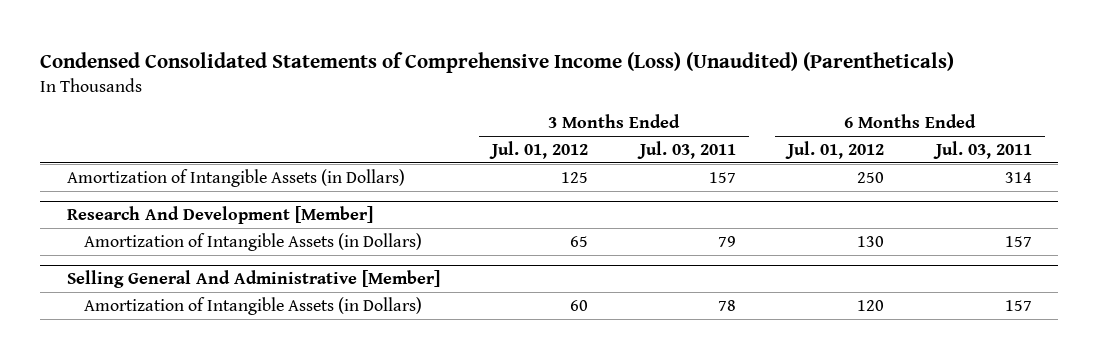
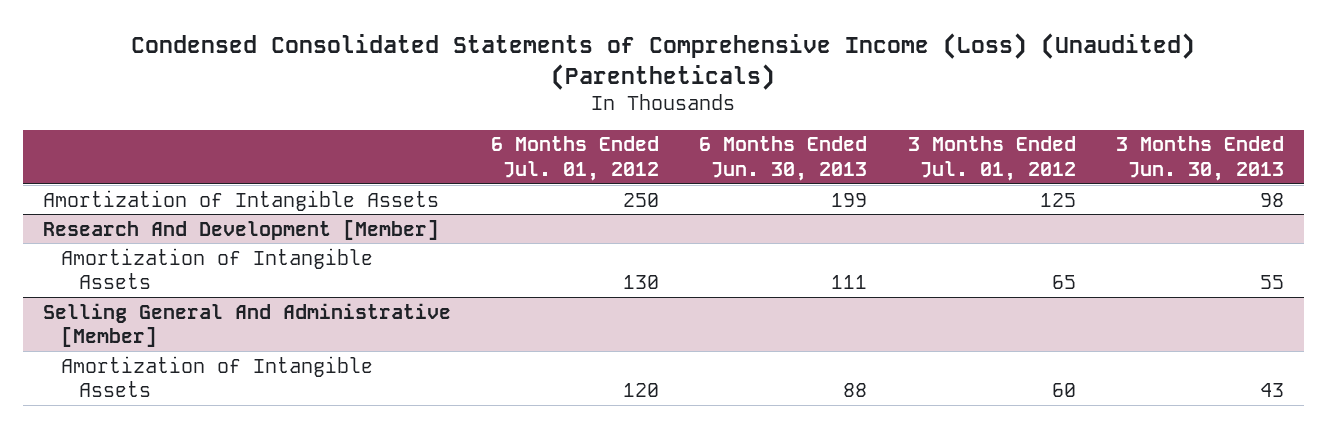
- | 3 Months Ended Jul. 01, 2012 | 3 Months Ended Jul. 03, 2011 | 6 Months Ended Jul. 01, 2012 | 6 Months Ended Jul. 03, 2011
+ | 6 Months Ended Jul. 01, 2012 | 6 Months Ended Jun. 30, 2013 | 3 Months Ended Jul. 01, 2012 | 3 Months Ended Jun. 30, 2013
- Amortization of Intangible Assets (in Dollars) | 125 | 157 | 250 | 314
+ Amortization of Intangible Assets | 250 | 199 | 125 | 98
@ Research And Development [Member]
- Amortization of Intangible Assets (in Dollars) | 65 | 79 | 130 | 157
+ Amortization of Intangible Assets | 130 | 111 | 65 | 55
@ Selling General And Administrative [Member]
- Amortization of Intangible Assets (in Dollars) | 60 | 78 | 120 | 157
+ Amortization of Intangible Assets | 120 | 88 | 60 | 43

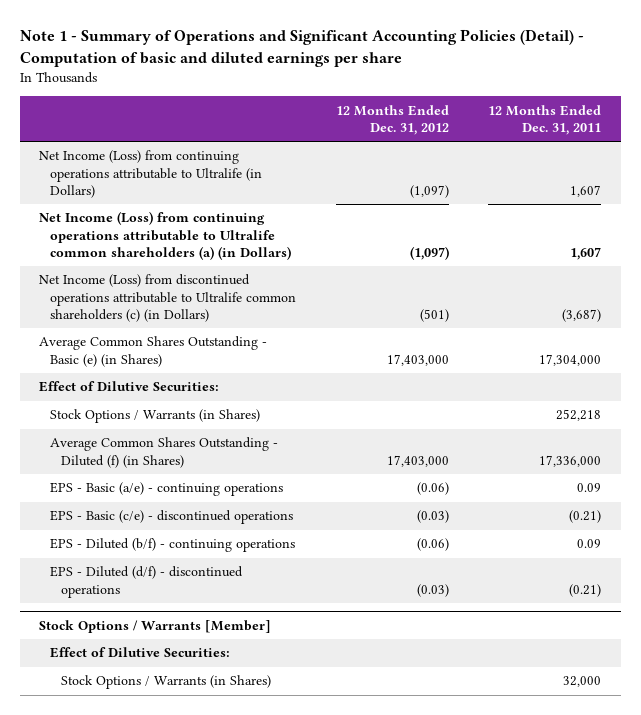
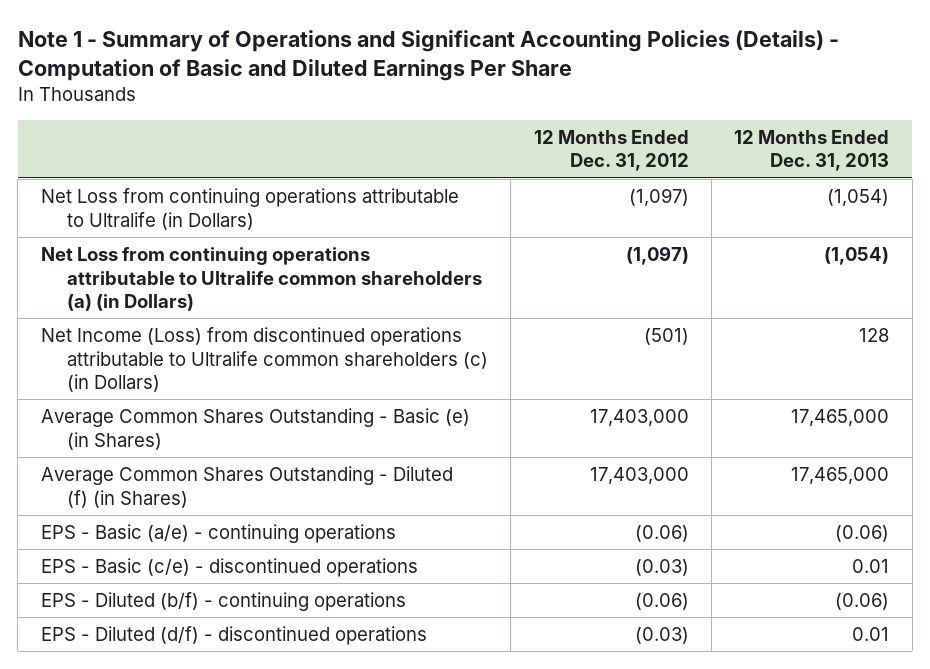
- Note 1 - Summary of Operations and Significant Accounting Policies (Detail) - Computation of basic and diluted earnings per share
+ Note 1 - Summary of Operations and Significant Accounting Policies (Details) - Computation of Basic and Diluted Earnings Per Share
- | 12 Months Ended Dec. 31, 2012 | 12 Months Ended Dec. 31, 2011
+ | 12 Months Ended Dec. 31, 2012 | 12 Months Ended Dec. 31, 2013
- Net Income (Loss) from continuing operations attributable to Ultralife (in Dollars) | (1,097) | 1,607
- Net Income (Loss) from continuing operations attributable to Ultralife common shareholders (a) (in Dollars) | (1,097) | 1,607
+ Net Loss from continuing operations attributable to Ultralife (in Dollars) | (1,097) | (1,054)
+ Net Loss from continuing operations attributable to Ultralife common shareholders (a) (in Dollars) | (1,097) | (1,054)
- Effect of Dilutive Securities:
- Stock Options / Warrants (in Shares) | | 252,218
- Stock Options / Warrants [Member]
- Effect of Dilutive Securities:
- Stock Options / Warrants (in Shares) | | 32,000

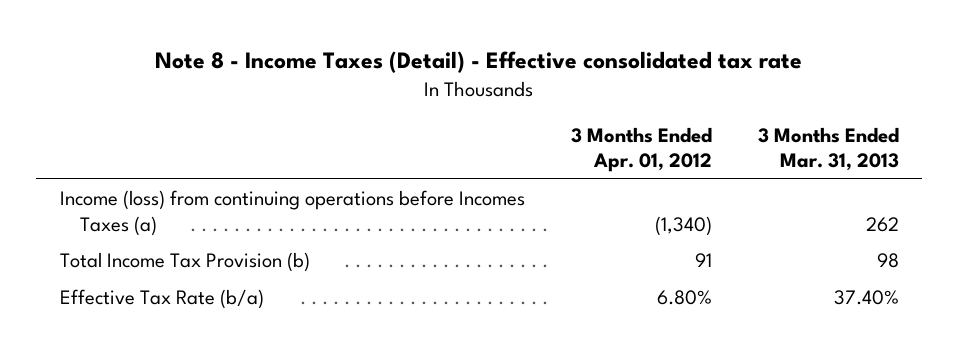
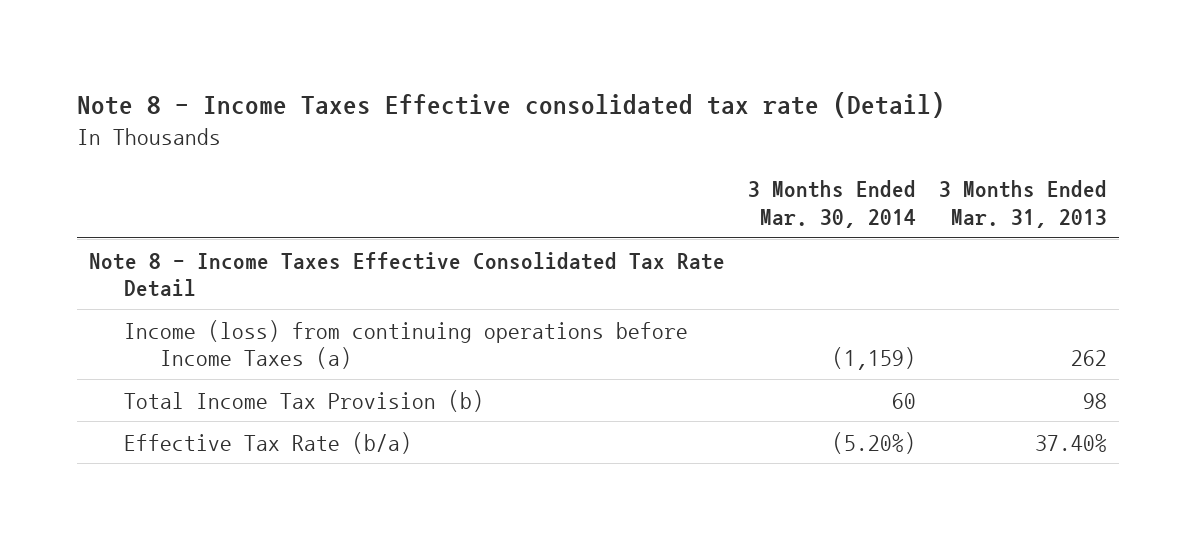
- Note 8 - Income Taxes (Detail) - Effective consolidated tax rate
+ Note 8 - Income Taxes Effective consolidated tax rate (Detail)
- | 3 Months Ended Apr. 01, 2012 | 3 Months Ended Mar. 31, 2013
+ | 3 Months Ended Mar. 30, 2014 | 3 Months Ended Mar. 31, 2013
- Income (loss) from continuing operations before Incomes Taxes (a) | (1,340) | 262
+ Note 8 - Income Taxes Effective Consolidated Tax Rate Detail
+ Income (loss) from continuing operations before Income Taxes (a) | (1,159) | 262

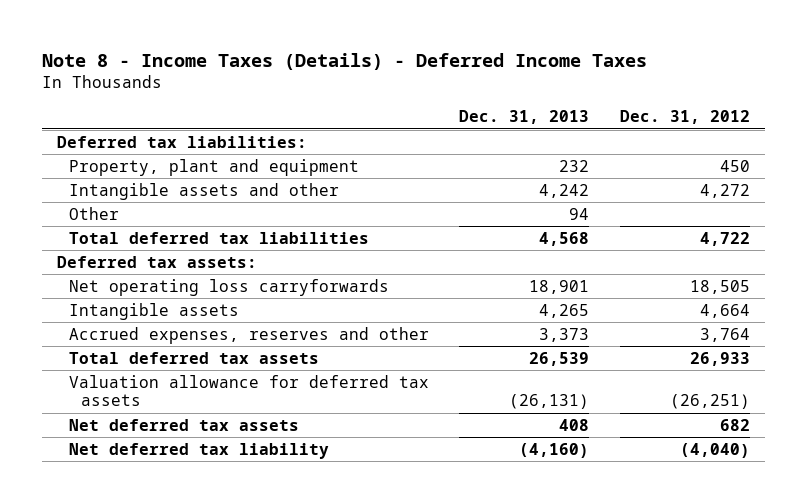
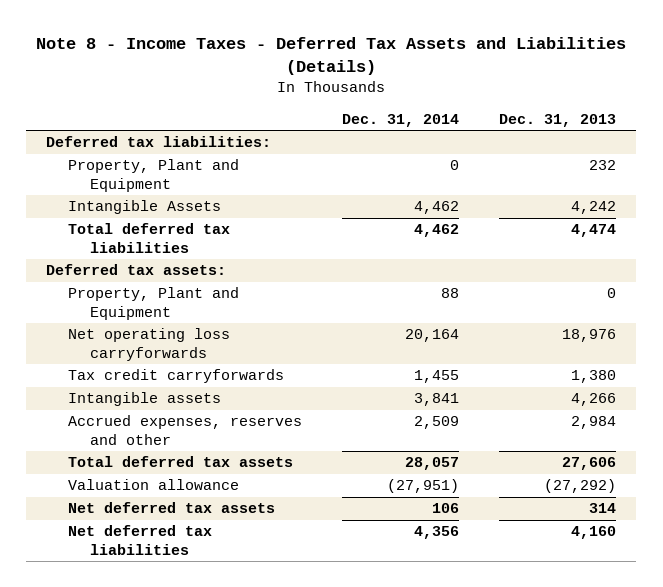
- Note 8 - Income Taxes (Details) - Deferred Income Taxes
+ Note 8 - Income Taxes - Deferred Tax Assets and Liabilities (Details)
- | Dec. 31, 2013 | Dec. 31, 2012
+ | Dec. 31, 2014 | Dec. 31, 2013
- Property, plant and equipment | 232 | 450
- Intangible assets and other | 4,242 | 4,272
- Other | 94 |
- Total deferred tax liabilities | 4,568 | 4,722
+ Property, Plant and Equipment | 0 | 232
+ Intangible Assets | 4,462 | 4,242
+ Total deferred tax liabilities | 4,462 | 4,474
- Net operating loss carryforwards | 18,901 | 18,505
- Intangible assets | 4,265 | 4,664
- Accrued expenses, reserves and other | 3,373 | 3,764
- Total deferred tax assets | 26,539 | 26,933
- Valuation allowance for deferred tax assets | (26,131) | (26,251)
- Net deferred tax assets | 408 | 682
- Net deferred tax liability | (4,160) | (4,040)
+ Property, Plant and Equipment | 88 | 0
+ Net operating loss carryforwards | 20,164 | 18,976
+ Tax credit carryforwards | 1,455 | 1,380
+ Intangible assets | 3,841 | 4,266
+ Accrued expenses, reserves and other | 2,509 | 2,984
+ Total deferred tax assets | 28,057 | 27,606
+ Valuation allowance | (27,951) | (27,292)
+ Net deferred tax assets | 106 | 314
+ Net deferred tax liabilities | 4,356 | 4,160

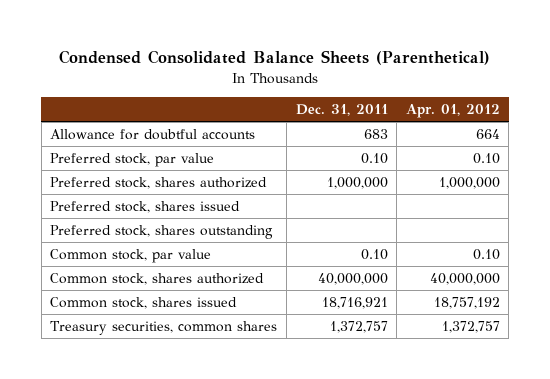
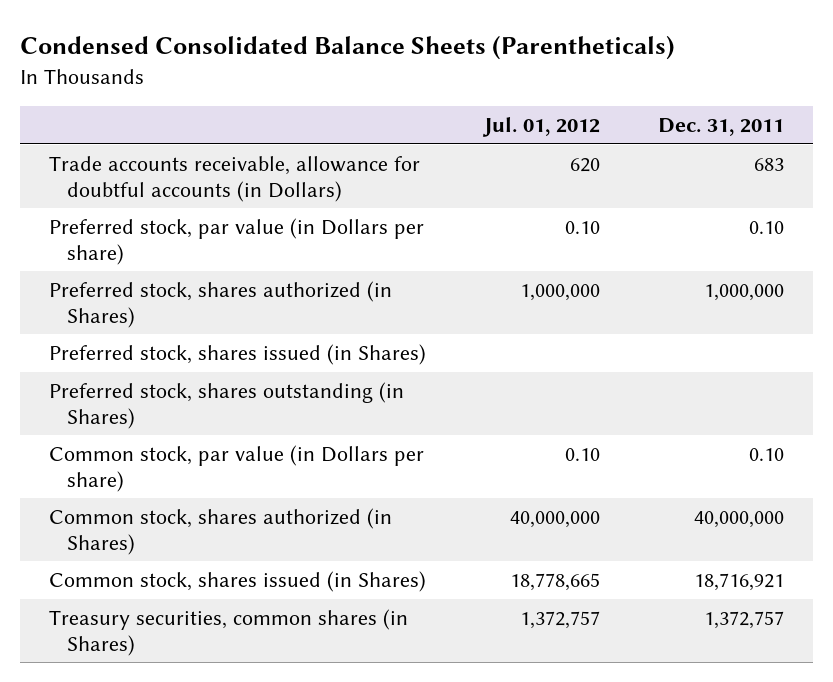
- Condensed Consolidated Balance Sheets (Parenthetical)
+ Condensed Consolidated Balance Sheets (Parentheticals)
- | Dec. 31, 2011 | Apr. 01, 2012
+ | Jul. 01, 2012 | Dec. 31, 2011
- Allowance for doubtful accounts | 683 | 664
- Preferred stock, par value | 0.10 | 0.10
- Preferred stock, shares authorized | 1,000,000 | 1,000,000
- Preferred stock, shares issued
- Preferred stock, shares outstanding
- Common stock, par value | 0.10 | 0.10
- Common stock, shares authorized | 40,000,000 | 40,000,000
- Common stock, shares issued | 18,716,921 | 18,757,192
- Treasury securities, common shares | 1,372,757 | 1,372,757
+ Trade accounts receivable, allowance for doubtful accounts (in Dollars) | 620 | 683
+ Preferred stock, par value (in Dollars per share) | 0.10 | 0.10
+ Preferred stock, shares authorized (in Shares) | 1,000,000 | 1,000,000
+ Preferred stock, shares issued (in Shares)
+ Preferred stock, shares outstanding (in Shares)
+ Common stock, par value (in Dollars per share) | 0.10 | 0.10
+ Common stock, shares authorized (in Shares) | 40,000,000 | 40,000,000
+ Common stock, shares issued (in Shares) | 18,778,665 | 18,716,921
+ Treasury securities, common shares (in Shares) | 1,372,757 | 1,372,757

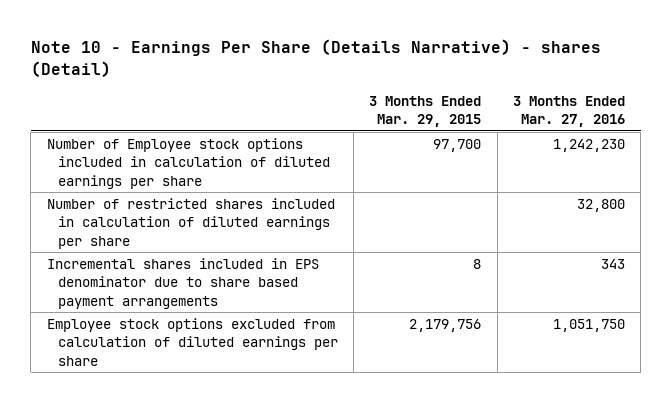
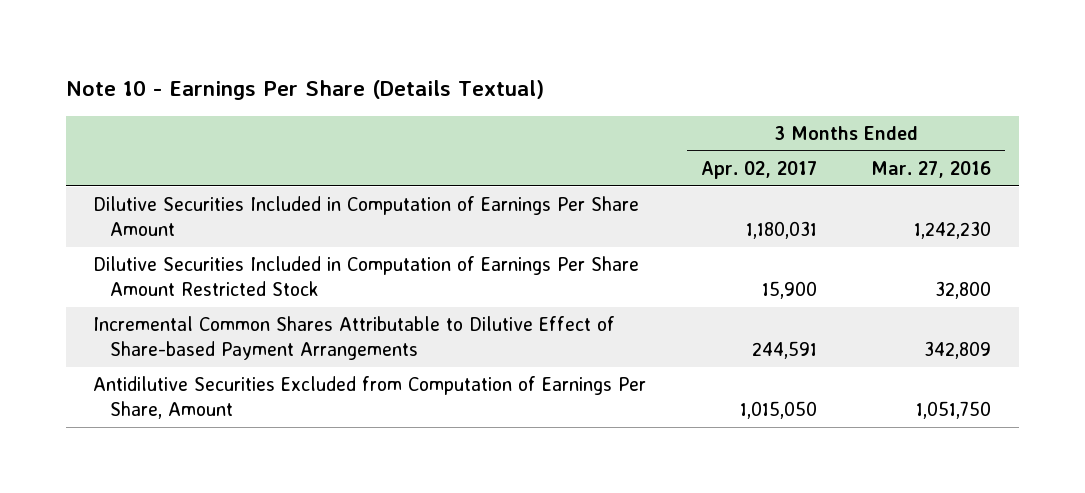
- Note 10 - Earnings Per Share (Details Narrative) - shares (Detail)
+ Note 10 - Earnings Per Share (Details Textual)
- | 3 Months Ended Mar. 29, 2015 | 3 Months Ended Mar. 27, 2016
+ | 3 Months Ended Apr. 02, 2017 | 3 Months Ended Mar. 27, 2016
- Number of Employee stock options included in calculation of diluted earnings per share | 97,700 | 1,242,230
- Number of restricted shares included in calculation of diluted earnings per share | | 32,800
- Incremental shares included in EPS denominator due to share based payment arrangements | 8 | 343
- Employee stock options excluded from calculation of diluted earnings per share | 2,179,756 | 1,051,750
+ Dilutive Securities Included in Computation of Earnings Per Share Amount | 1,180,031 | 1,242,230
+ Dilutive Securities Included in Computation of Earnings Per Share Amount Restricted Stock | 15,900 | 32,800
+ Incremental Common Shares Attributable to Dilutive Effect of Share-based Payment Arrangements | 244,591 | 342,809
+ Antidilutive Securities Excluded from Computation of Earnings Per Share, Amount | 1,015,050 | 1,051,750

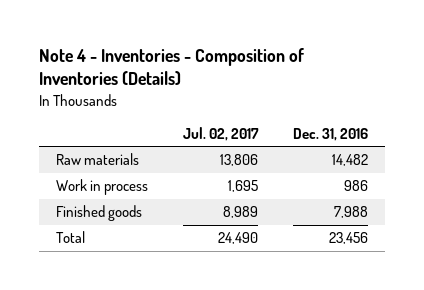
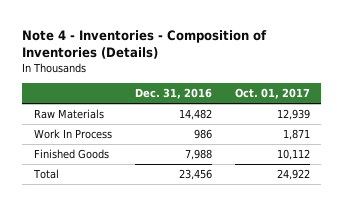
- | Jul. 02, 2017 | Dec. 31, 2016
+ | Dec. 31, 2016 | Oct. 01, 2017
- Raw materials | 13,806 | 14,482
- Work in process | 1,695 | 986
- Finished goods | 8,989 | 7,988
+ Raw Materials | 14,482 | 12,939
+ Work In Process | 986 | 1,871
+ Finished Goods | 7,988 | 10,112

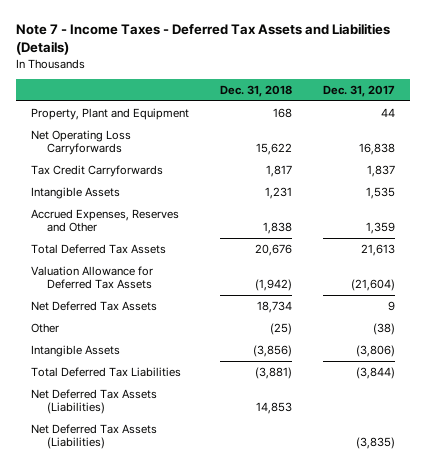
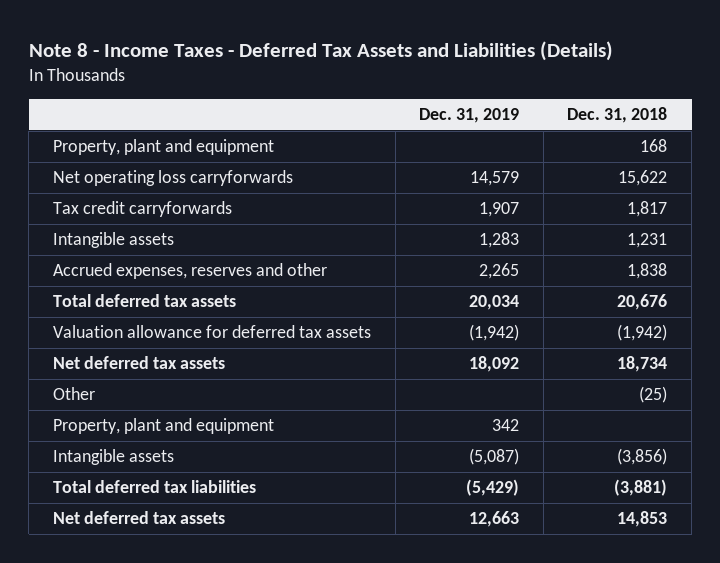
- Note 7 - Income Taxes - Deferred Tax Assets and Liabilities (Details)
+ Note 8 - Income Taxes - Deferred Tax Assets and Liabilities (Details)
- | Dec. 31, 2018 | Dec. 31, 2017
+ | Dec. 31, 2019 | Dec. 31, 2018
- Property, Plant and Equipment | 168 | 44
- Net Operating Loss Carryforwards | 15,622 | 16,838
- Tax Credit Carryforwards | 1,817 | 1,837
- Intangible Assets | 1,231 | 1,535
- Accrued Expenses, Reserves and Other | 1,838 | 1,359
- Total Deferred Tax Assets | 20,676 | 21,613
- Valuation Allowance for Deferred Tax Assets | (1,942) | (21,604)
- Net Deferred Tax Assets | 18,734 | 9
+ Property, plant and equipment | | 168
+ Net operating loss carryforwards | 14,579 | 15,622
+ Tax credit carryforwards | 1,907 | 1,817
+ Intangible assets | 1,283 | 1,231
+ Accrued expenses, reserves and other | 2,265 | 1,838
+ Total deferred tax assets | 20,034 | 20,676
+ Valuation allowance for deferred tax assets | (1,942) | (1,942)
+ Net deferred tax assets | 18,092 | 18,734
- Intangible Assets | (3,856) | (3,806)
- Total Deferred Tax Liabilities | (3,881) | (3,844)
- Net Deferred Tax Assets (Liabilities) | 14,853 |
- Net Deferred Tax Assets (Liabilities) | | (3,835)
+ Property, plant and equipment | 342 |
+ Intangible assets | (5,087) | (3,856)
+ Total deferred tax liabilities | (5,429) | (3,881)
+ Net deferred tax assets | 12,663 | 14,853

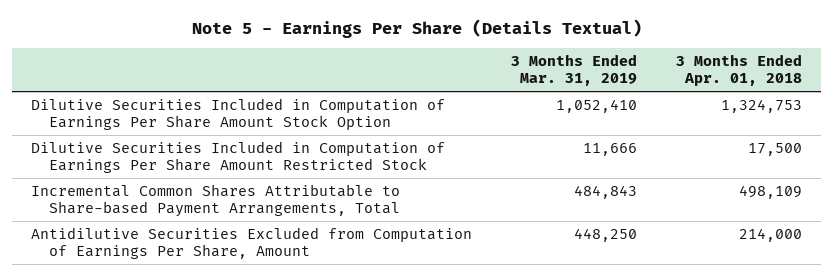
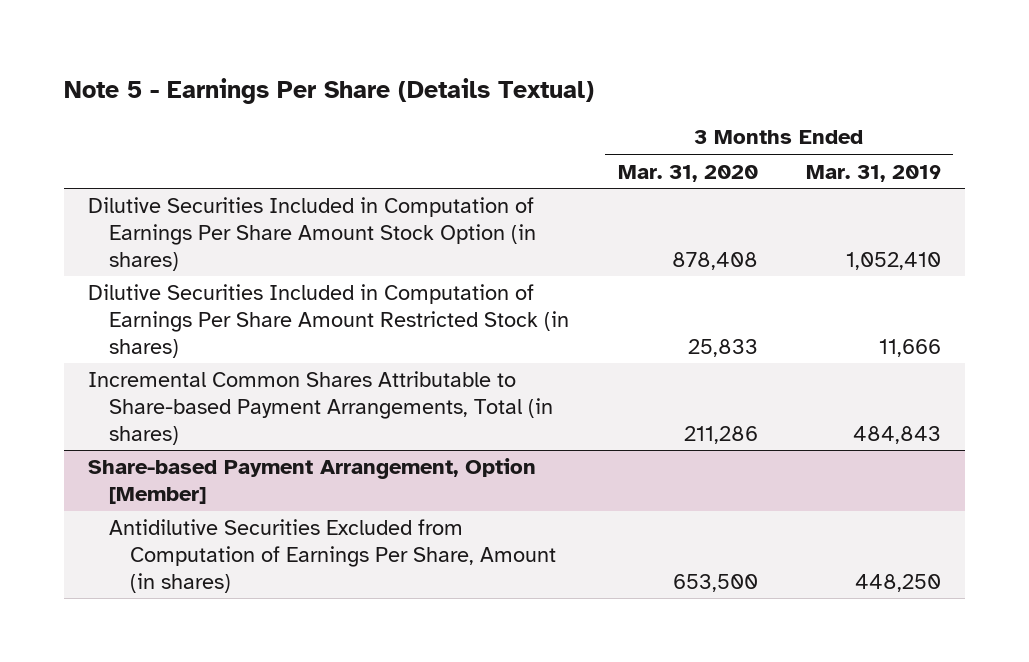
- | 3 Months Ended Mar. 31, 2019 | 3 Months Ended Apr. 01, 2018
+ | 3 Months Ended Mar. 31, 2020 | 3 Months Ended Mar. 31, 2019
- Dilutive Securities Included in Computation of Earnings Per Share Amount Stock Option | 1,052,410 | 1,324,753
- Dilutive Securities Included in Computation of Earnings Per Share Amount Restricted Stock | 11,666 | 17,500
- Incremental Common Shares Attributable to Share-based Payment Arrangements, Total | 484,843 | 498,109
- Antidilutive Securities Excluded from Computation of Earnings Per Share, Amount | 448,250 | 214,000
+ Dilutive Securities Included in Computation of Earnings Per Share Amount Stock Option (in shares) | 878,408 | 1,052,410
+ Dilutive Securities Included in Computation of Earnings Per Share Amount Restricted Stock (in shares) | 25,833 | 11,666
+ Incremental Common Shares Attributable to Share-based Payment Arrangements, Total (in shares) | 211,286 | 484,843
+ Share-based Payment Arrangement, Option [Member]
+ Antidilutive Securities Excluded from Computation of Earnings Per Share, Amount (in shares) | 653,500 | 448,250

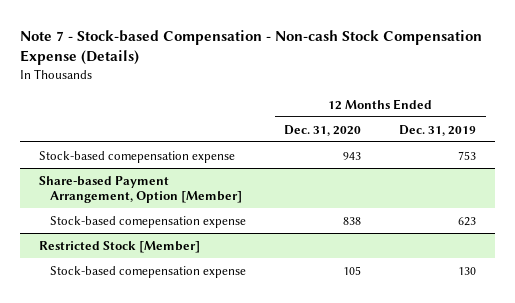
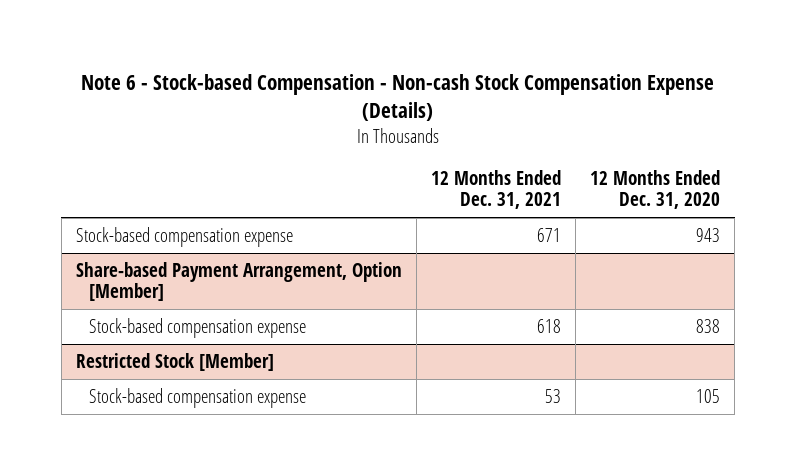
- Note 7 - Stock-based Compensation - Non-cash Stock Compensation Expense (Details)
+ Note 6 - Stock-based Compensation - Non-cash Stock Compensation Expense (Details)
- | 12 Months Ended Dec. 31, 2020 | 12 Months Ended Dec. 31, 2019
+ | 12 Months Ended Dec. 31, 2021 | 12 Months Ended Dec. 31, 2020
- Stock-based comepensation expense | 943 | 753
+ Stock-based compensation expense | 671 | 943
@ Share-based Payment Arrangement, Option [Member]
- Stock-based comepensation expense | 838 | 623
+ Stock-based compensation expense | 618 | 838
@ Restricted Stock [Member]
- Stock-based comepensation expense | 105 | 130
+ Stock-based compensation expense | 53 | 105

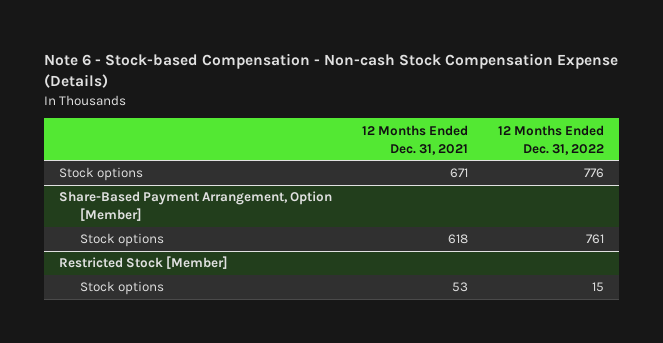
- | 12 Months Ended Dec. 31, 2021 | 12 Months Ended Dec. 31, 2020
+ | 12 Months Ended Dec. 31, 2021 | 12 Months Ended Dec. 31, 2022
- Stock-based compensation expense | 671 | 943
- Share-based Payment Arrangement, Option [Member]
- Stock-based compensation expense | 618 | 838
+ Stock options | 671 | 776
+ Share-Based Payment Arrangement, Option [Member]
+ Stock options | 618 | 761
@ Restricted Stock [Member]
- Stock-based compensation expense | 53 | 105
+ Stock options | 53 | 15

